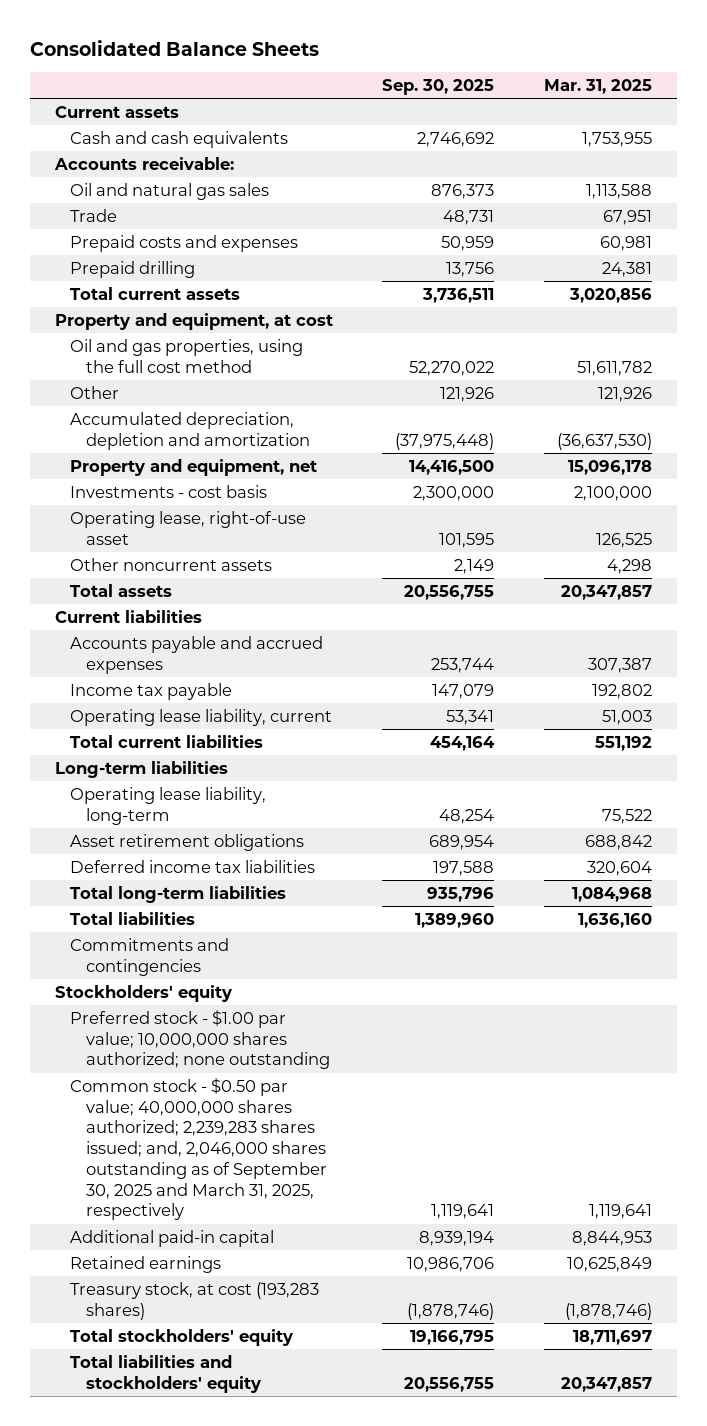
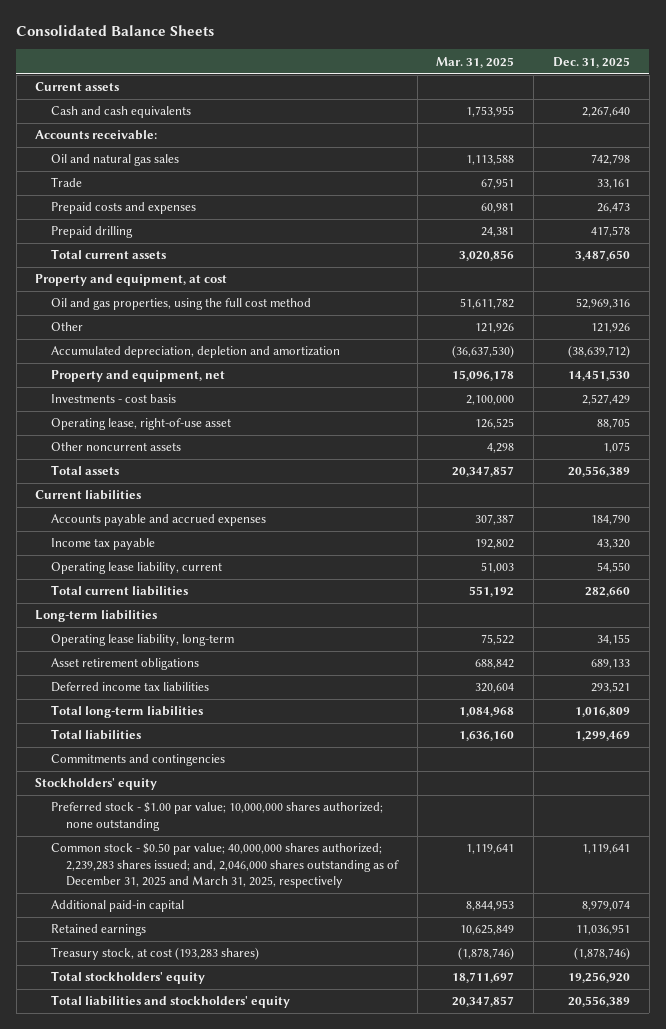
- | Sep. 30, 2025 | Mar. 31, 2025
+ | Mar. 31, 2025 | Dec. 31, 2025
- Common stock - $0.50 par value; 40,000,000 shares authorized; 2,239,283 shares issued; and, 2,046,000 shares outstanding as of September 30, 2025 and March 31, 2025, respectively | 1,119,641 | 1,119,641
+ Common stock - $0.50 par value; 40,000,000 shares authorized; 2,239,283 shares issued; and, 2,046,000 shares outstanding as of December 31, 2025 and March 31, 2025, respectively | 1,119,641 | 1,119,641

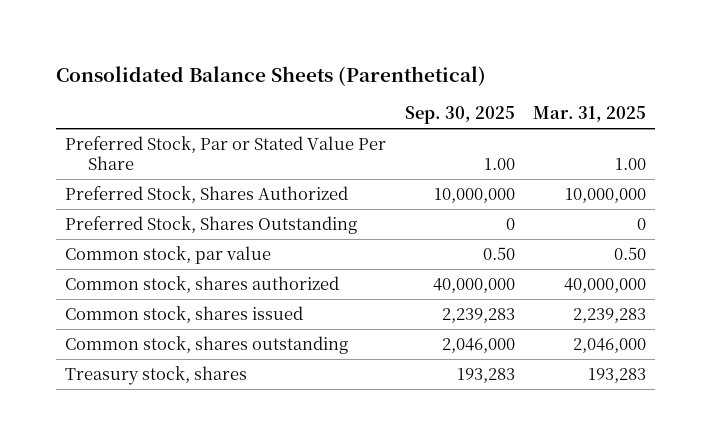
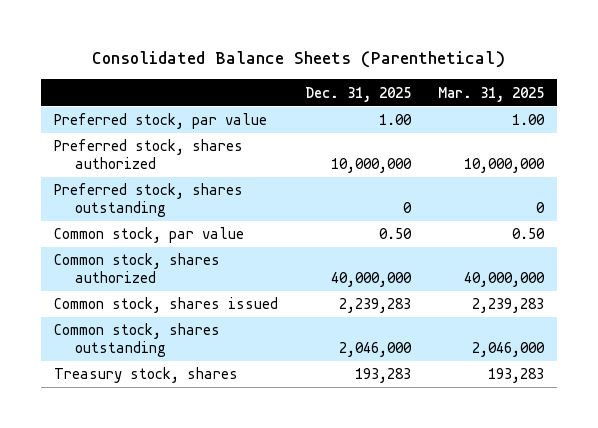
- | Sep. 30, 2025 | Mar. 31, 2025
+ | Dec. 31, 2025 | Mar. 31, 2025
- Preferred Stock, Par or Stated Value Per Share | 1.00 | 1.00
- Preferred Stock, Shares Authorized | 10,000,000 | 10,000,000
- Preferred Stock, Shares Outstanding | 0 | 0
+ Preferred stock, par value | 1.00 | 1.00
+ Preferred stock, shares authorized | 10,000,000 | 10,000,000
+ Preferred stock, shares outstanding | 0 | 0

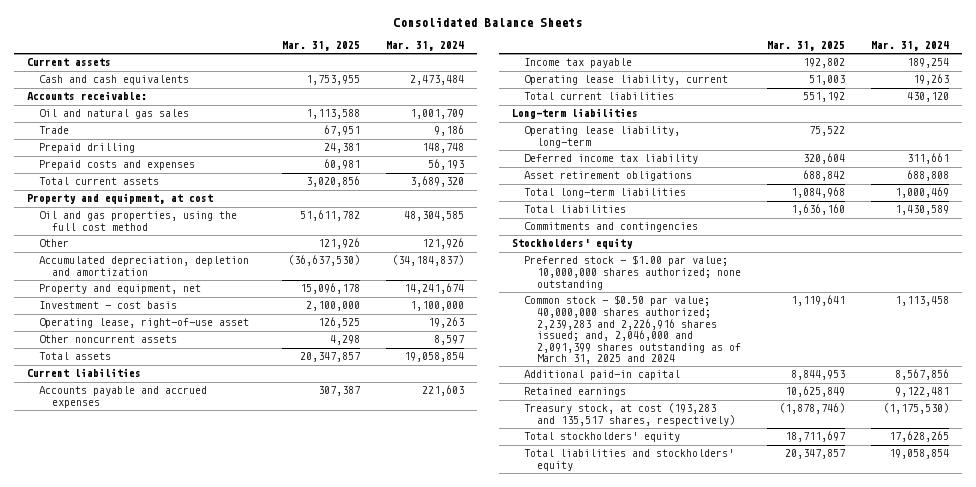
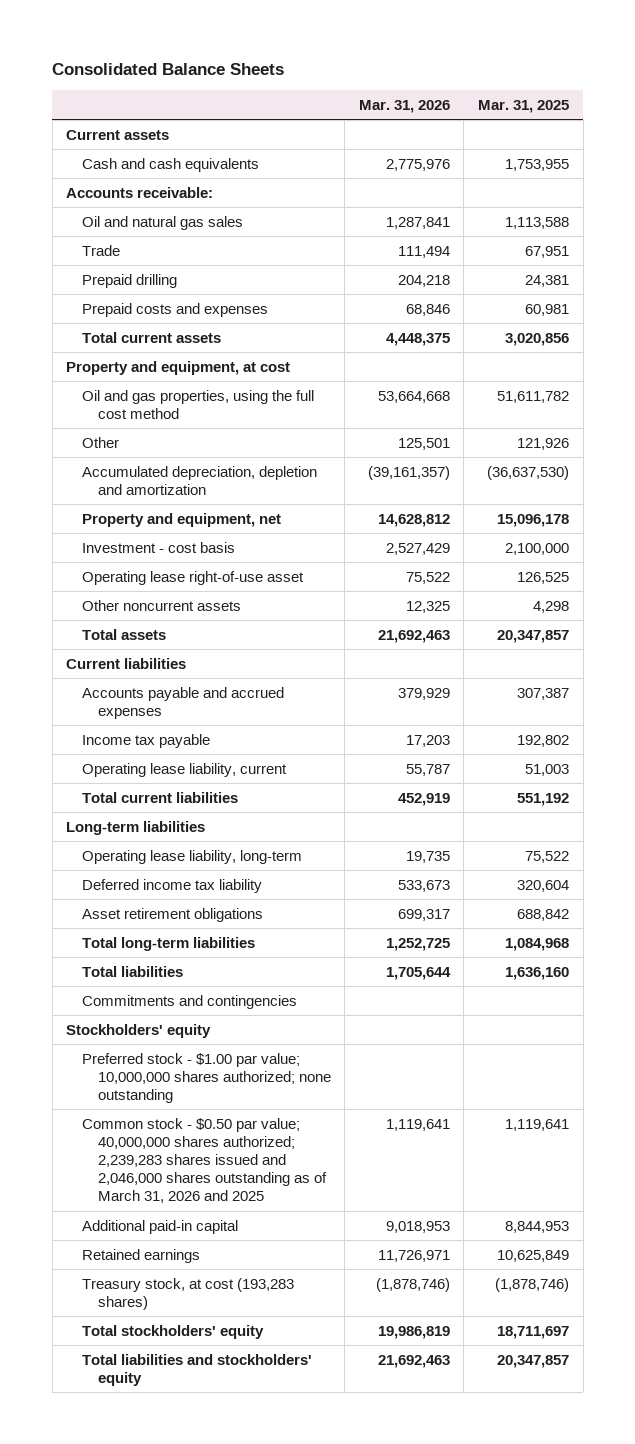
- | Mar. 31, 2025 | Mar. 31, 2024
+ | Mar. 31, 2026 | Mar. 31, 2025
- Operating lease, right-of-use asset | 126,525 | 19,263
+ Operating lease right-of-use asset | 75,522 | 126,525
- Common stock - $0.50 par value; 40,000,000 shares authorized; 2,239,283 and 2,226,916 shares issued; and, 2,046,000 and 2,091,399 shares outstanding as of March 31, 2025 and 2024 | 1,119,641 | 1,113,458
+ Common stock - $0.50 par value; 40,000,000 shares authorized; 2,239,283 shares issued and 2,046,000 shares outstanding as of March 31, 2026 and 2025 | 1,119,641 | 1,119,641
- Treasury stock, at cost (193,283 and 135,517 shares, respectively) | (1,878,746) | (1,175,530)
+ Treasury stock, at cost (193,283 shares) | (1,878,746) | (1,878,746)

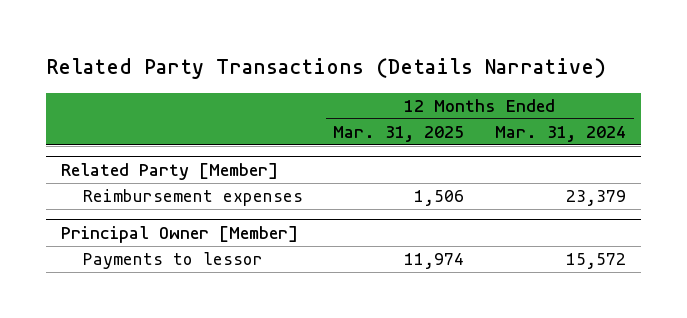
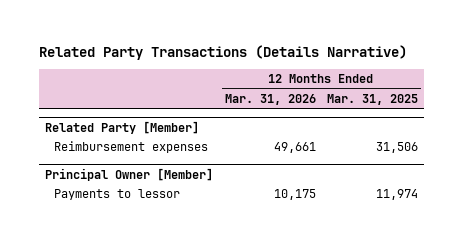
- | 12 Months Ended Mar. 31, 2025 | 12 Months Ended Mar. 31, 2024
+ | 12 Months Ended Mar. 31, 2026 | 12 Months Ended Mar. 31, 2025
@ Related Party [Member]
- Reimbursement expenses | 1,506 | 23,379
+ Reimbursement expenses | 49,661 | 31,506

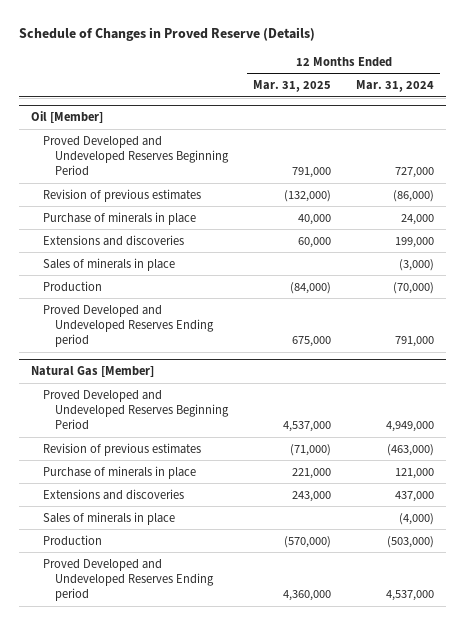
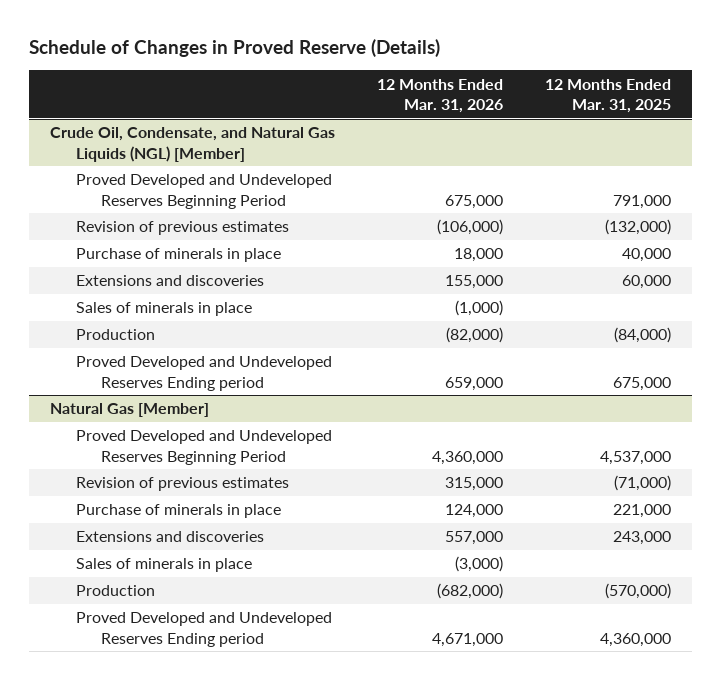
- | 12 Months Ended Mar. 31, 2025 | 12 Months Ended Mar. 31, 2024
+ | 12 Months Ended Mar. 31, 2026 | 12 Months Ended Mar. 31, 2025
- Oil [Member]
+ Crude Oil, Condensate, and Natural Gas Liquids (NGL) [Member]

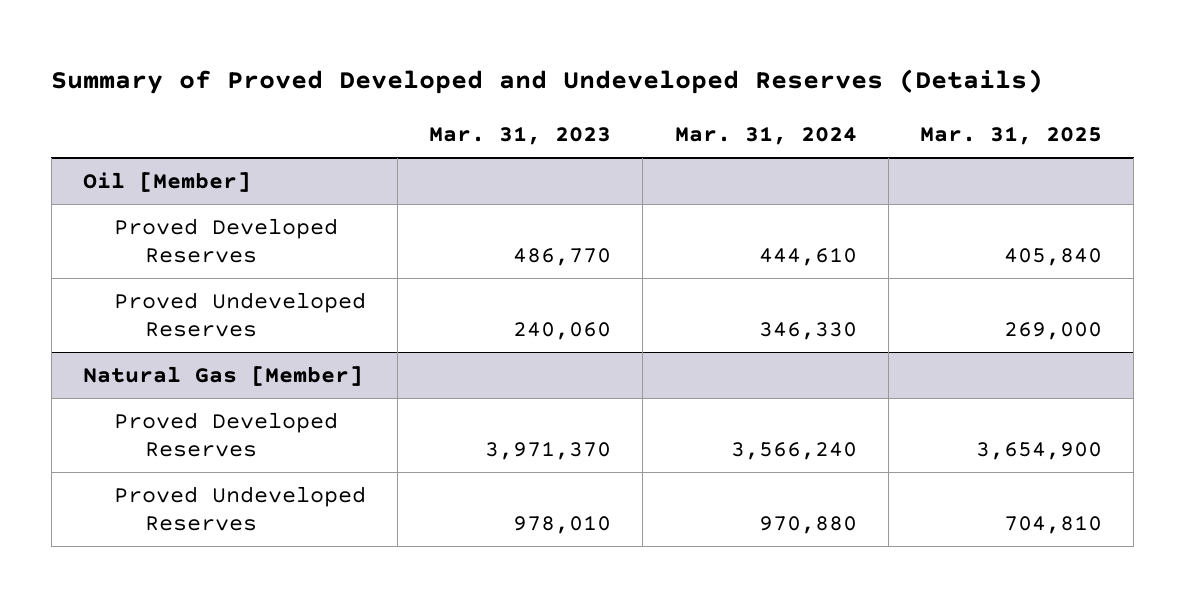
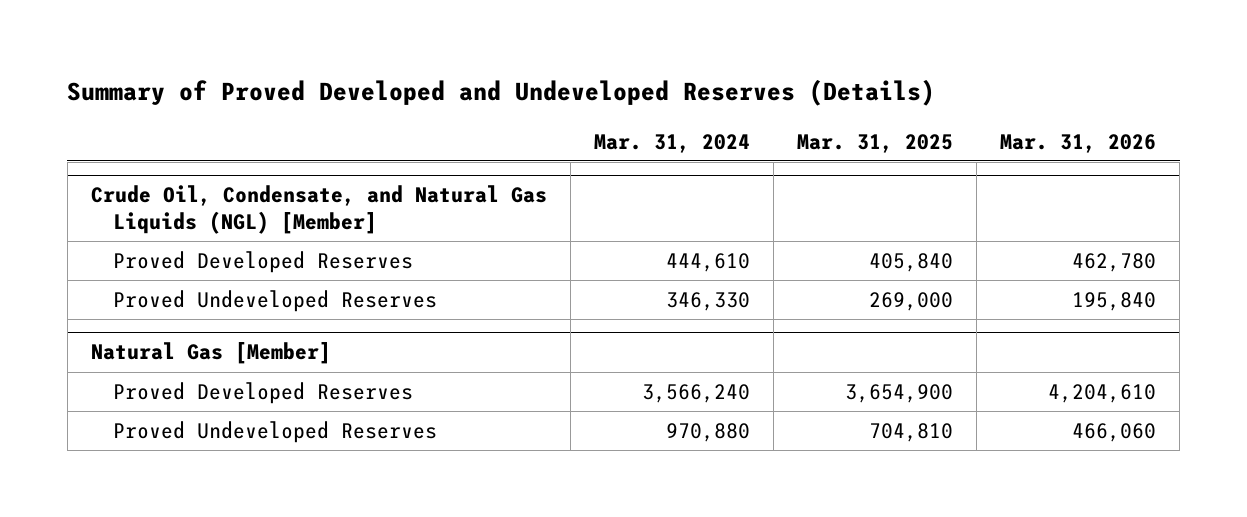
- | Mar. 31, 2023 | Mar. 31, 2024 | Mar. 31, 2025
+ | Mar. 31, 2024 | Mar. 31, 2025 | Mar. 31, 2026
- Oil [Member]
+ Crude Oil, Condensate, and Natural Gas Liquids (NGL) [Member]

